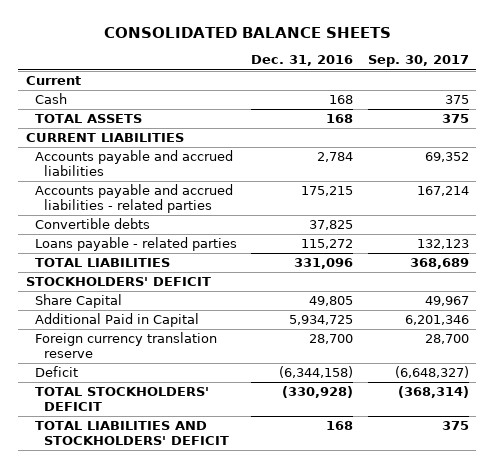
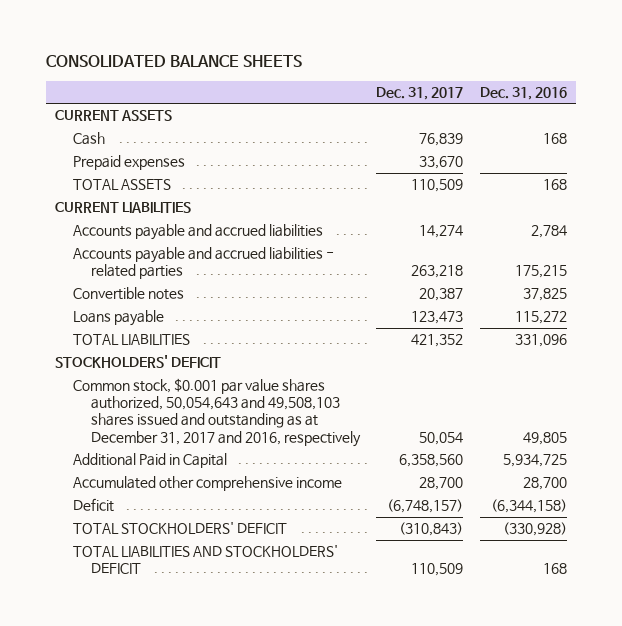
- | Dec. 31, 2016 | Sep. 30, 2017
+ | Dec. 31, 2017 | Dec. 31, 2016
- Current
+ CURRENT ASSETS
+ Prepaid expenses | 33,670 |
- Convertible debts | 37,825 |
- Loans payable - related parties | 115,272 | 132,123
+ Convertible notes | 20,387 | 37,825
+ Loans payable | 123,473 | 115,272
- Share Capital | 49,805 | 49,967
+ Common stock, $0.001 par value shares authorized, 50,054,643 and 49,508,103 shares issued and outstanding as at December 31, 2017 and 2016, respectively | 50,054 | 49,805
- Foreign currency translation reserve | 28,700 | 28,700
+ Accumulated other comprehensive income | 28,700 | 28,700

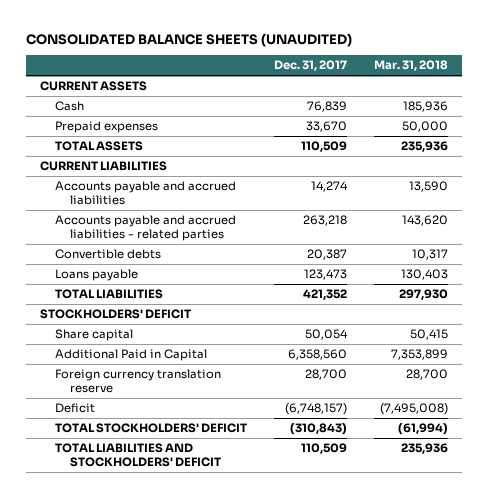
- CONSOLIDATED BALANCE SHEETS
+ CONSOLIDATED BALANCE SHEETS (UNAUDITED)
- | Dec. 31, 2017 | Dec. 31, 2016
+ | Dec. 31, 2017 | Mar. 31, 2018
- Convertible notes | 20,387 | 37,825
+ Convertible debts | 20,387 | 10,317
- Common stock, $0.001 par value shares authorized, 50,054,643 and 49,508,103 shares issued and outstanding as at December 31, 2017 and 2016, respectively | 50,054 | 49,805
+ Share capital | 50,054 | 50,415
- Accumulated other comprehensive income | 28,700 | 28,700
+ Foreign currency translation reserve | 28,700 | 28,700

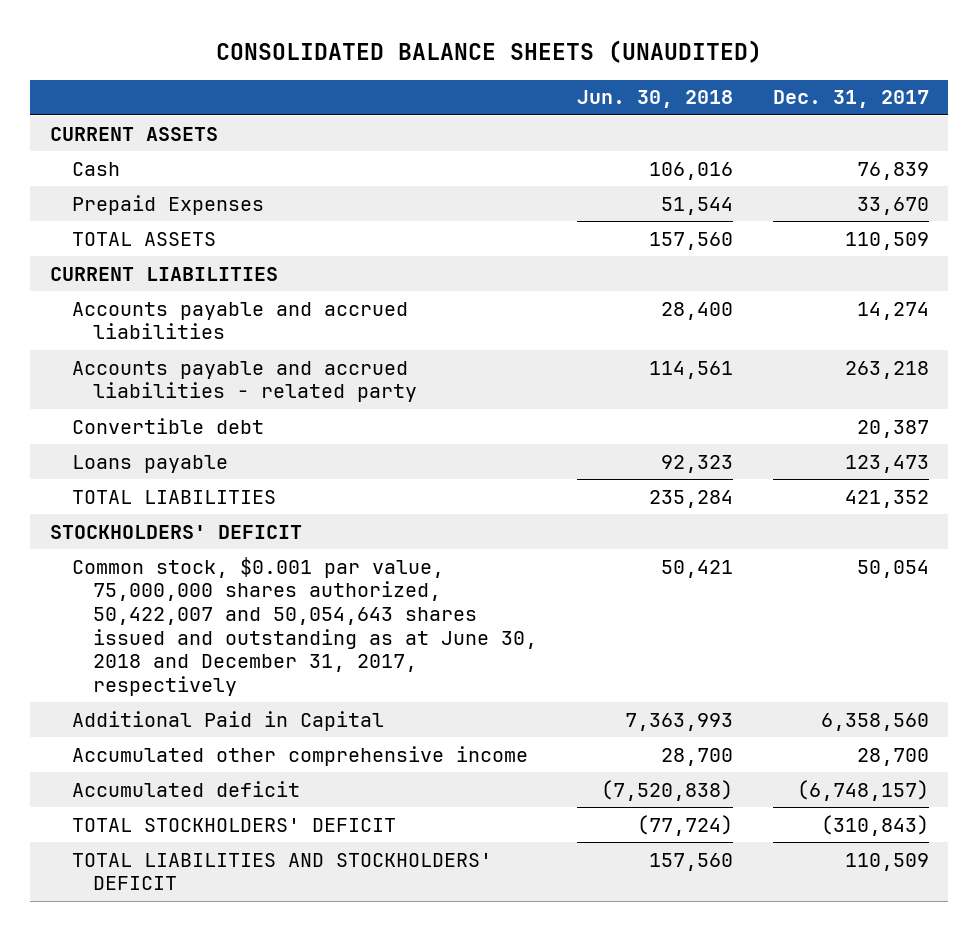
- | Dec. 31, 2017 | Mar. 31, 2018
+ | Jun. 30, 2018 | Dec. 31, 2017
- Prepaid expenses | 33,670 | 50,000
+ Prepaid Expenses | 51,544 | 33,670
- Accounts payable and accrued liabilities - related parties | 263,218 | 143,620
- Convertible debts | 20,387 | 10,317
+ Accounts payable and accrued liabilities - related party | 114,561 | 263,218
+ Convertible debt | | 20,387
- Share capital | 50,054 | 50,415
+ Common stock, $0.001 par value, 75,000,000 shares authorized, 50,422,007 and 50,054,643 shares issued and outstanding as at June 30, 2018 and December 31, 2017, respectively | 50,421 | 50,054
- Foreign currency translation reserve | 28,700 | 28,700
- Deficit | (6,748,157) | (7,495,008)
+ Accumulated other comprehensive income | 28,700 | 28,700
+ Accumulated deficit | (7,520,838) | (6,748,157)

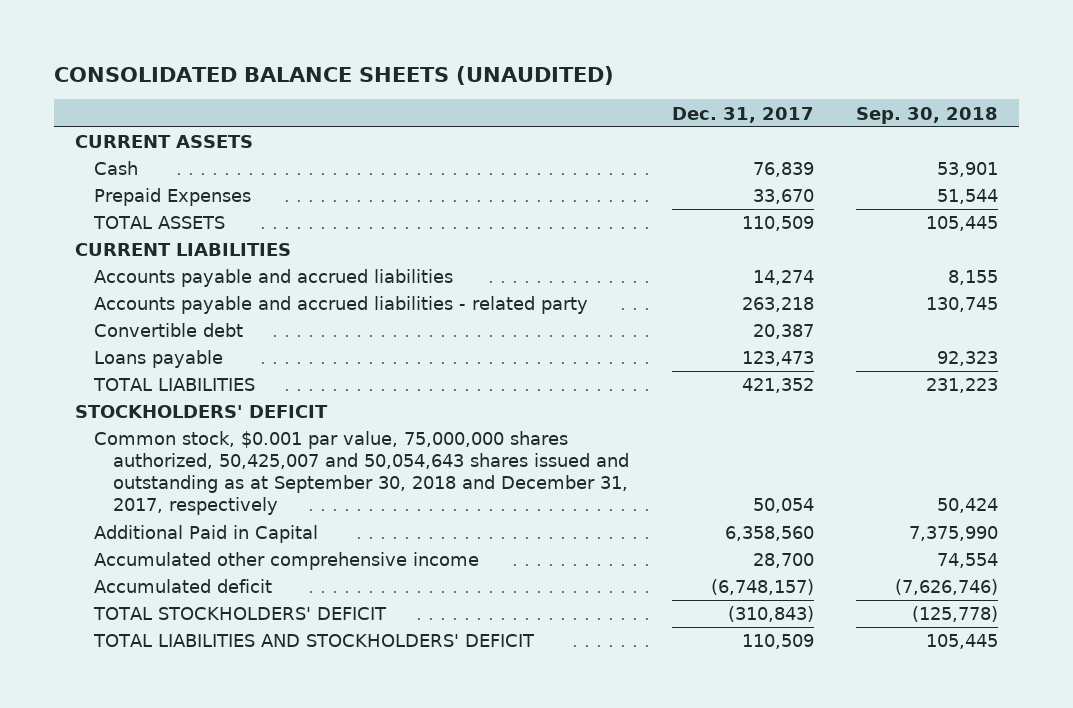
- | Jun. 30, 2018 | Dec. 31, 2017
+ | Dec. 31, 2017 | Sep. 30, 2018
- Common stock, $0.001 par value, 75,000,000 shares authorized, 50,422,007 and 50,054,643 shares issued and outstanding as at June 30, 2018 and December 31, 2017, respectively | 50,421 | 50,054
+ Common stock, $0.001 par value, 75,000,000 shares authorized, 50,425,007 and 50,054,643 shares issued and outstanding as at September 30, 2018 and December 31, 2017, respectively | 50,054 | 50,424

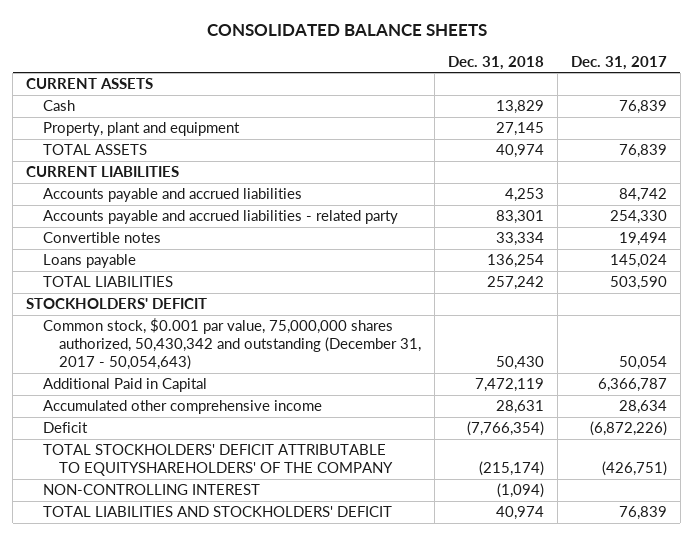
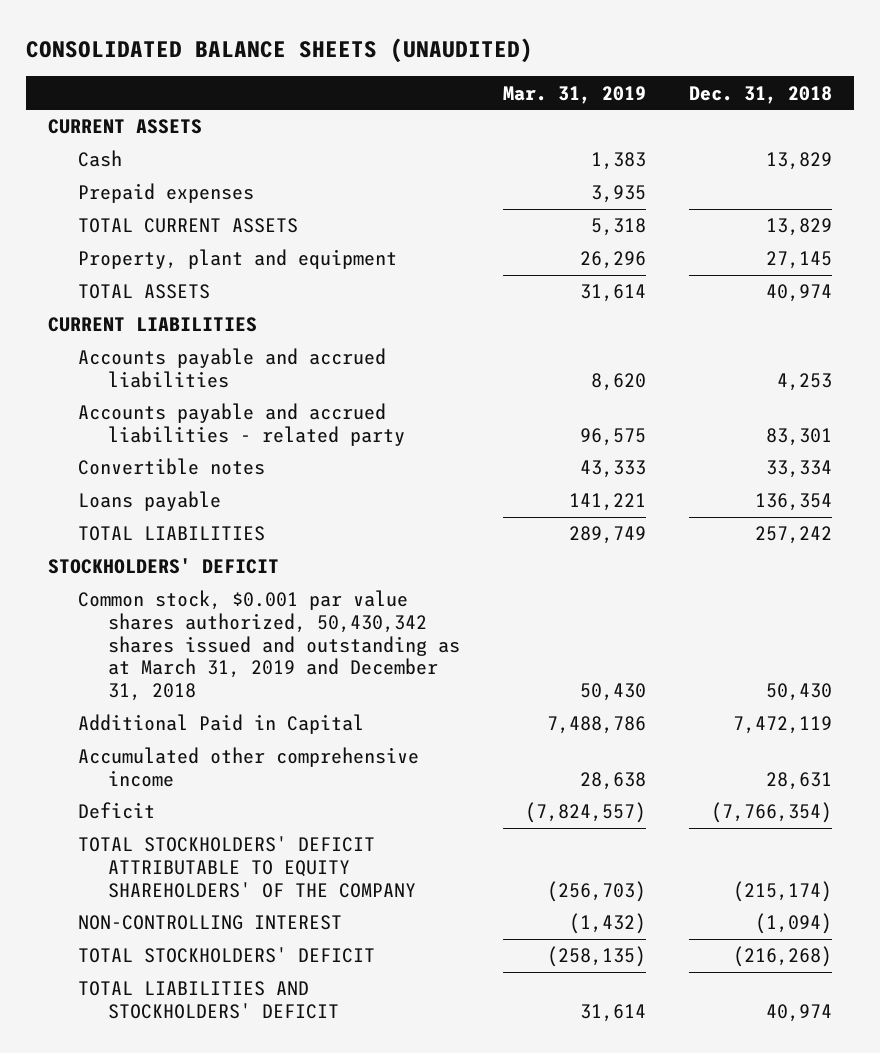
- CONSOLIDATED BALANCE SHEETS
+ CONSOLIDATED BALANCE SHEETS (UNAUDITED)
- | Dec. 31, 2018 | Dec. 31, 2017
+ | Mar. 31, 2019 | Dec. 31, 2018
+ Prepaid expenses | 3,935 |
+ TOTAL CURRENT ASSETS | 5,318 | 13,829
- Loans payable | 136,254 | 145,024
+ Loans payable | 141,221 | 136,354
- Common stock, $0.001 par value, 75,000,000 shares authorized, 50,430,342 and outstanding (December 31, 2017 - 50,054,643) | 50,430 | 50,054
+ Common stock, $0.001 par value shares authorized, 50,430,342 shares issued and outstanding as at March 31, 2019 and December 31, 2018 | 50,430 | 50,430
- TOTAL STOCKHOLDERS' DEFICIT ATTRIBUTABLE TO EQUITYSHAREHOLDERS' OF THE COMPANY | (215,174) | (426,751)
+ TOTAL STOCKHOLDERS' DEFICIT ATTRIBUTABLE TO EQUITY SHAREHOLDERS' OF THE COMPANY | (256,703) | (215,174)
+ TOTAL STOCKHOLDERS' DEFICIT | (258,135) | (216,268)

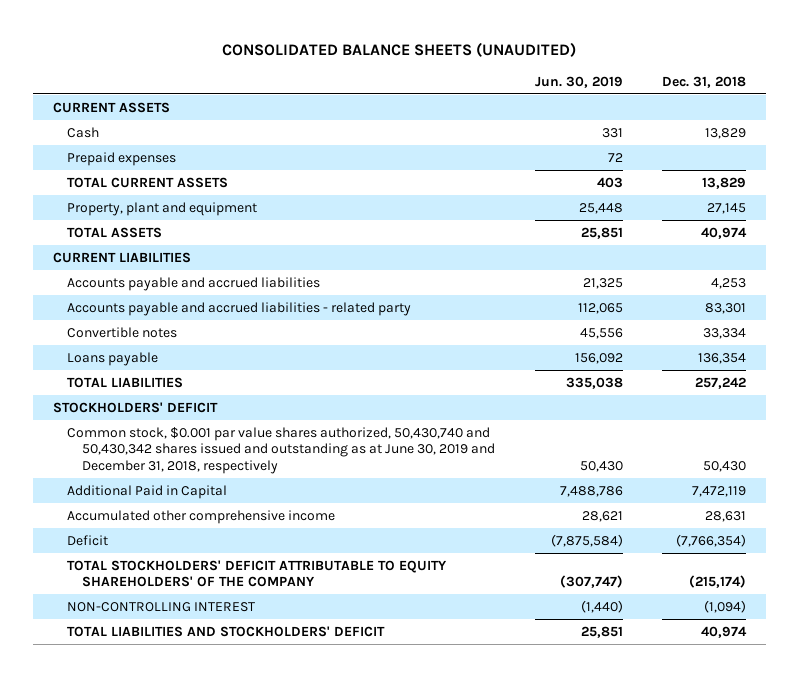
- | Mar. 31, 2019 | Dec. 31, 2018
+ | Jun. 30, 2019 | Dec. 31, 2018
- Common stock, $0.001 par value shares authorized, 50,430,342 shares issued and outstanding as at March 31, 2019 and December 31, 2018 | 50,430 | 50,430
+ Common stock, $0.001 par value shares authorized, 50,430,740 and 50,430,342 shares issued and outstanding as at June 30, 2019 and December 31, 2018, respectively | 50,430 | 50,430
- TOTAL STOCKHOLDERS' DEFICIT | (258,135) | (216,268)

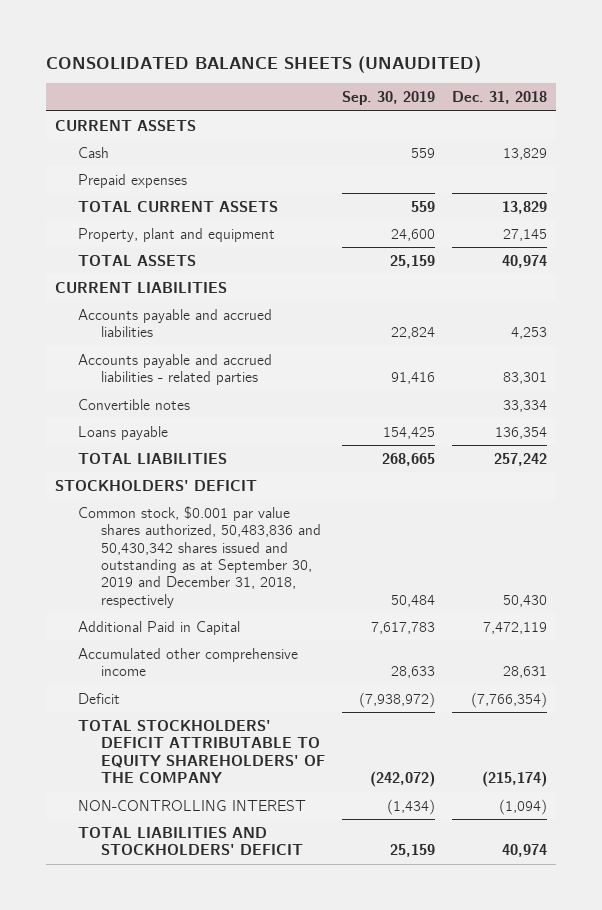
- | Jun. 30, 2019 | Dec. 31, 2018
+ | Sep. 30, 2019 | Dec. 31, 2018
- Accounts payable and accrued liabilities - related party | 112,065 | 83,301
+ Accounts payable and accrued liabilities - related parties | 91,416 | 83,301
- Common stock, $0.001 par value shares authorized, 50,430,740 and 50,430,342 shares issued and outstanding as at June 30, 2019 and December 31, 2018, respectively | 50,430 | 50,430
+ Common stock, $0.001 par value shares authorized, 50,483,836 and 50,430,342 shares issued and outstanding as at September 30, 2019 and December 31, 2018, respectively | 50,484 | 50,430

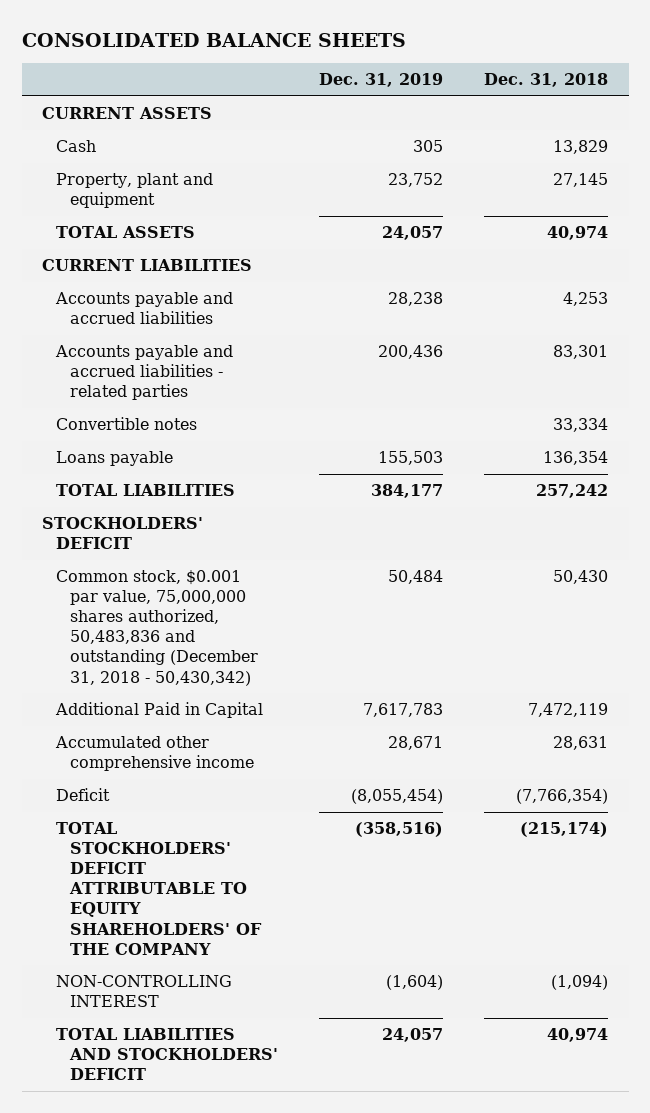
- CONSOLIDATED BALANCE SHEETS (UNAUDITED)
+ CONSOLIDATED BALANCE SHEETS
- | Sep. 30, 2019 | Dec. 31, 2018
+ | Dec. 31, 2019 | Dec. 31, 2018
- Prepaid expenses
- TOTAL CURRENT ASSETS | 559 | 13,829
- Common stock, $0.001 par value shares authorized, 50,483,836 and 50,430,342 shares issued and outstanding as at September 30, 2019 and December 31, 2018, respectively | 50,484 | 50,430
+ Common stock, $0.001 par value, 75,000,000 shares authorized, 50,483,836 and outstanding (December 31, 2018 - 50,430,342) | 50,484 | 50,430

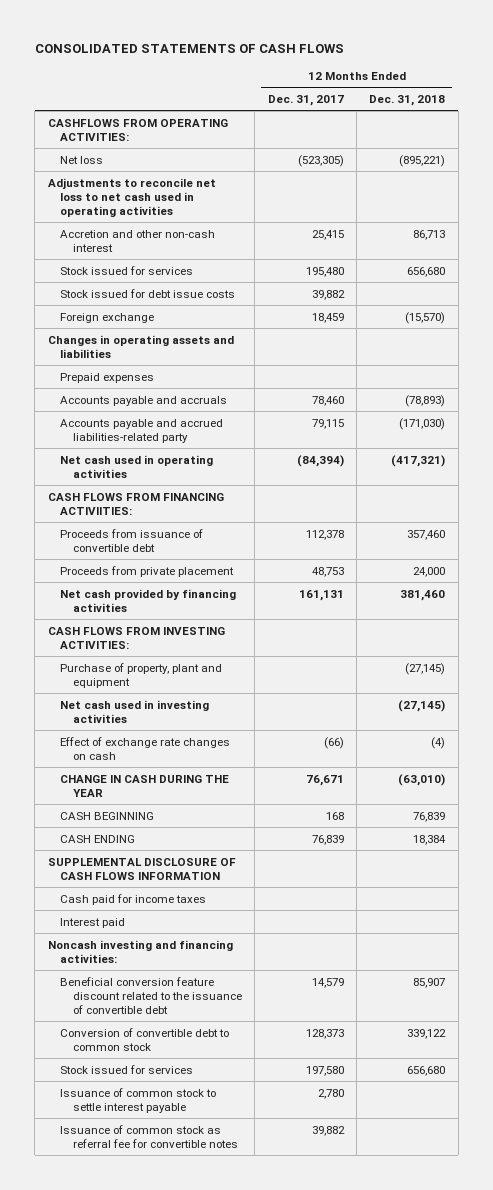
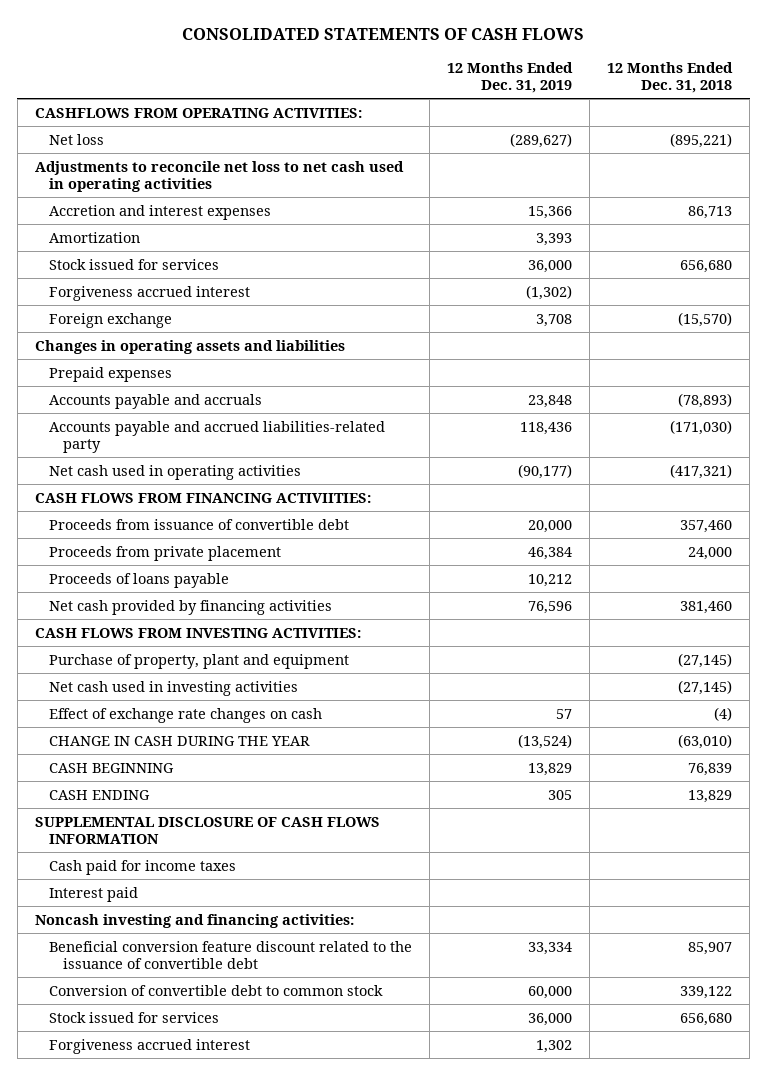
- | 12 Months Ended Dec. 31, 2017 | 12 Months Ended Dec. 31, 2018
+ | 12 Months Ended Dec. 31, 2019 | 12 Months Ended Dec. 31, 2018
- Accretion and other non-cash interest | 25,415 | 86,713
+ Accretion and interest expenses | 15,366 | 86,713
+ Amortization | 3,393 |
- Stock issued for debt issue costs | 39,882 |
+ Forgiveness accrued interest | (1,302) |
+ Proceeds of loans payable | 10,212 |
- CASH ENDING | 76,839 | 18,384
+ CASH ENDING | 305 | 13,829
- Issuance of common stock to settle interest payable | 2,780 |
- Issuance of common stock as referral fee for convertible notes | 39,882 |
+ Forgiveness accrued interest | 1,302 |

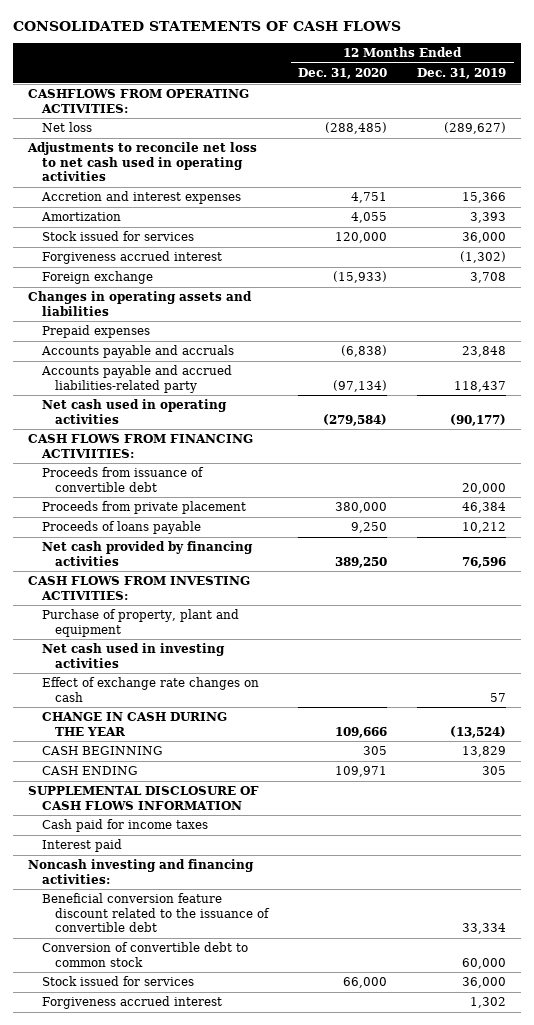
- | 12 Months Ended Dec. 31, 2019 | 12 Months Ended Dec. 31, 2018
+ | 12 Months Ended Dec. 31, 2020 | 12 Months Ended Dec. 31, 2019
- Accounts payable and accrued liabilities-related party | 118,436 | (171,030)
+ Accounts payable and accrued liabilities-related party | (97,134) | 118,437

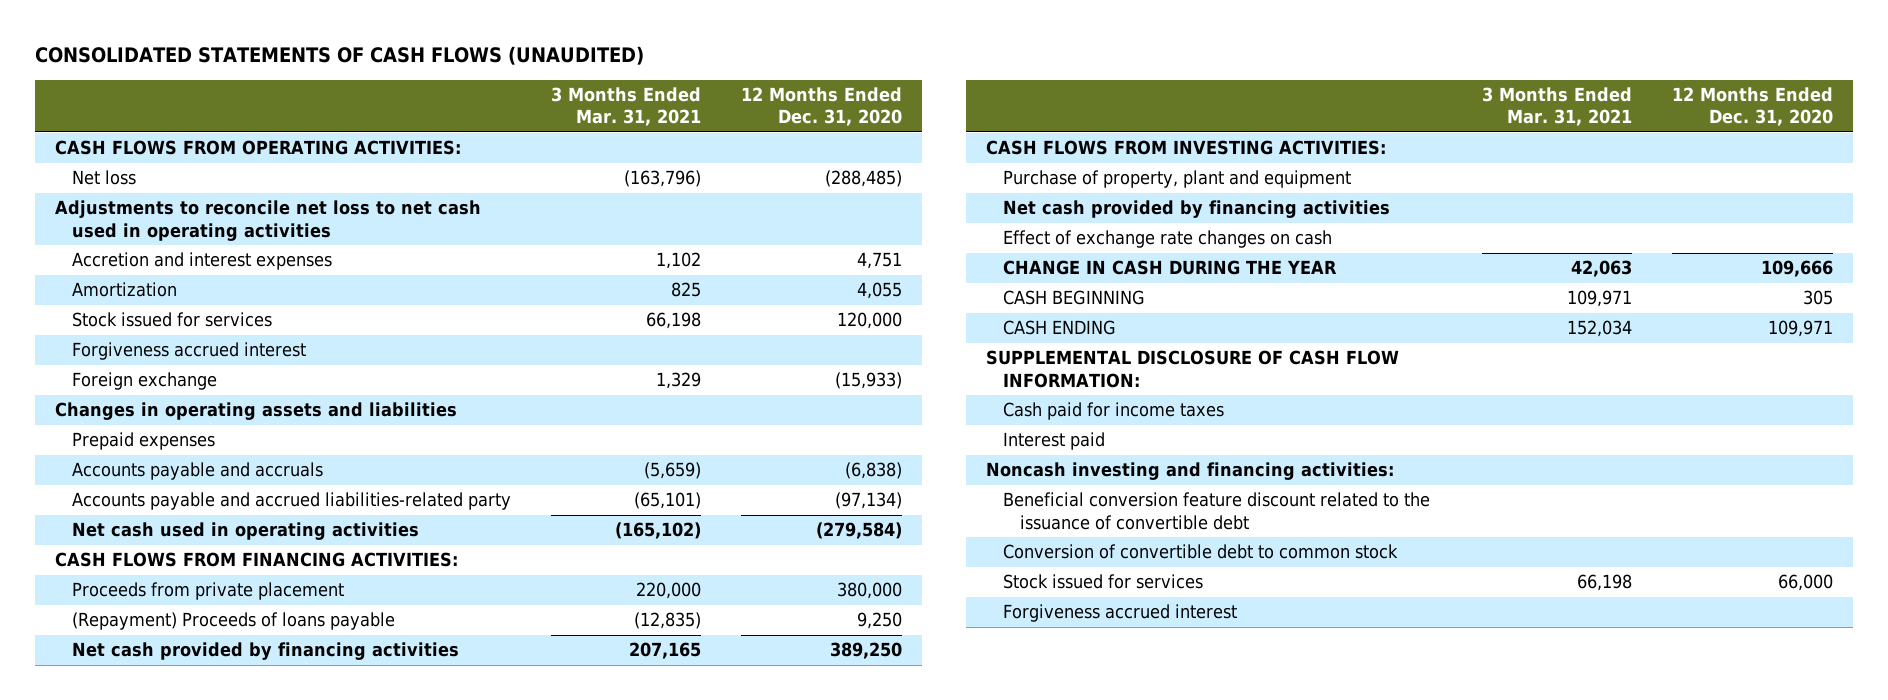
- CONSOLIDATED STATEMENTS OF CASH FLOWS
+ CONSOLIDATED STATEMENTS OF CASH FLOWS (UNAUDITED)
- | 12 Months Ended Dec. 31, 2020 | 12 Months Ended Dec. 31, 2019
+ | 3 Months Ended Mar. 31, 2021 | 12 Months Ended Dec. 31, 2020
- CASHFLOWS FROM OPERATING ACTIVITIES:
+ CASH FLOWS FROM OPERATING ACTIVITIES:
- CASH FLOWS FROM FINANCING ACTIVIITIES:
- Proceeds from issuance of convertible debt | | 20,000
+ CASH FLOWS FROM FINANCING ACTIVITIES:
- Proceeds of loans payable | 9,250 | 10,212
+ (Repayment) Proceeds of loans payable | (12,835) | 9,250
- Net cash used in investing activities
+ Net cash provided by financing activities
- SUPPLEMENTAL DISCLOSURE OF CASH FLOWS INFORMATION
+ SUPPLEMENTAL DISCLOSURE OF CASH FLOW INFORMATION:

